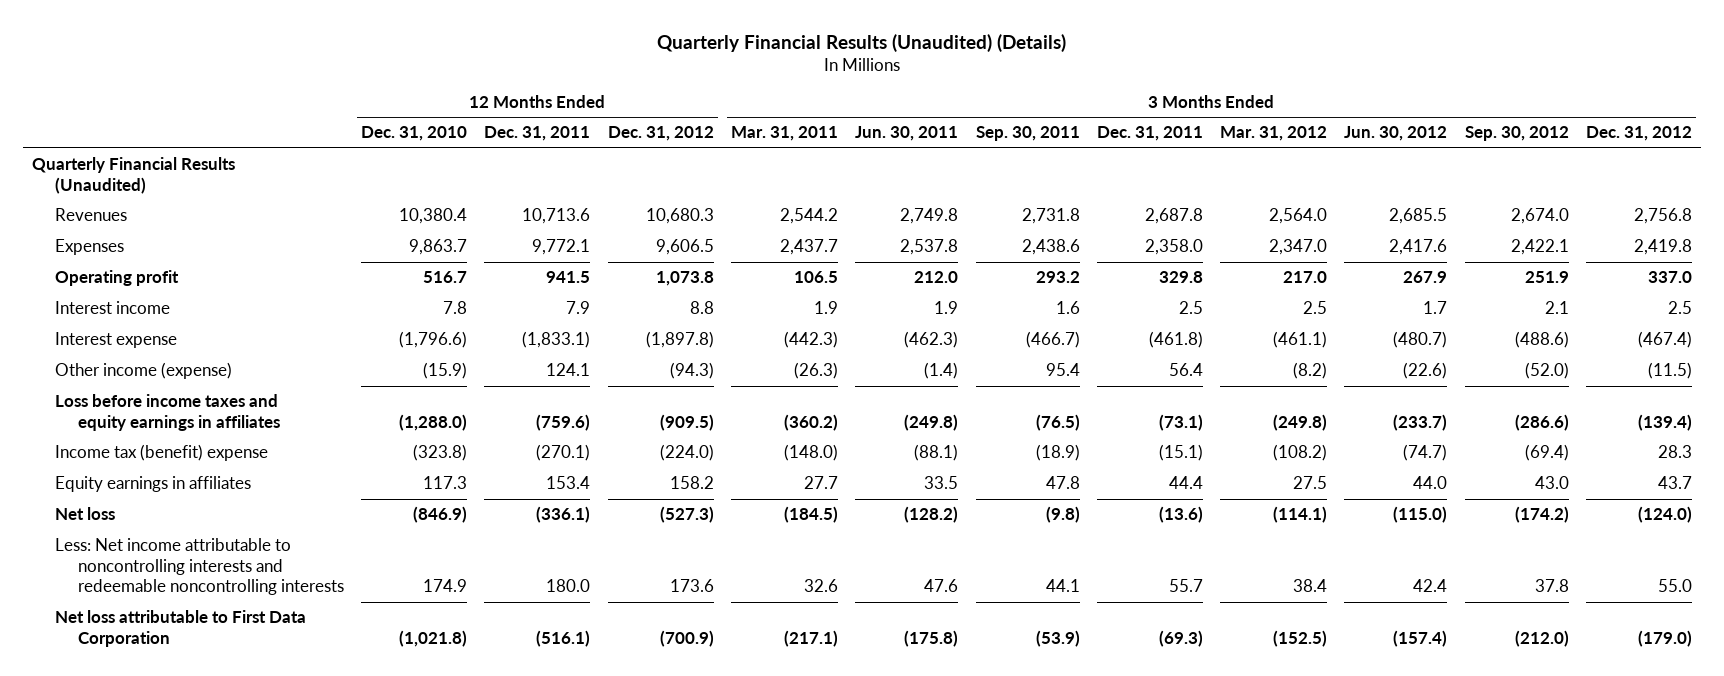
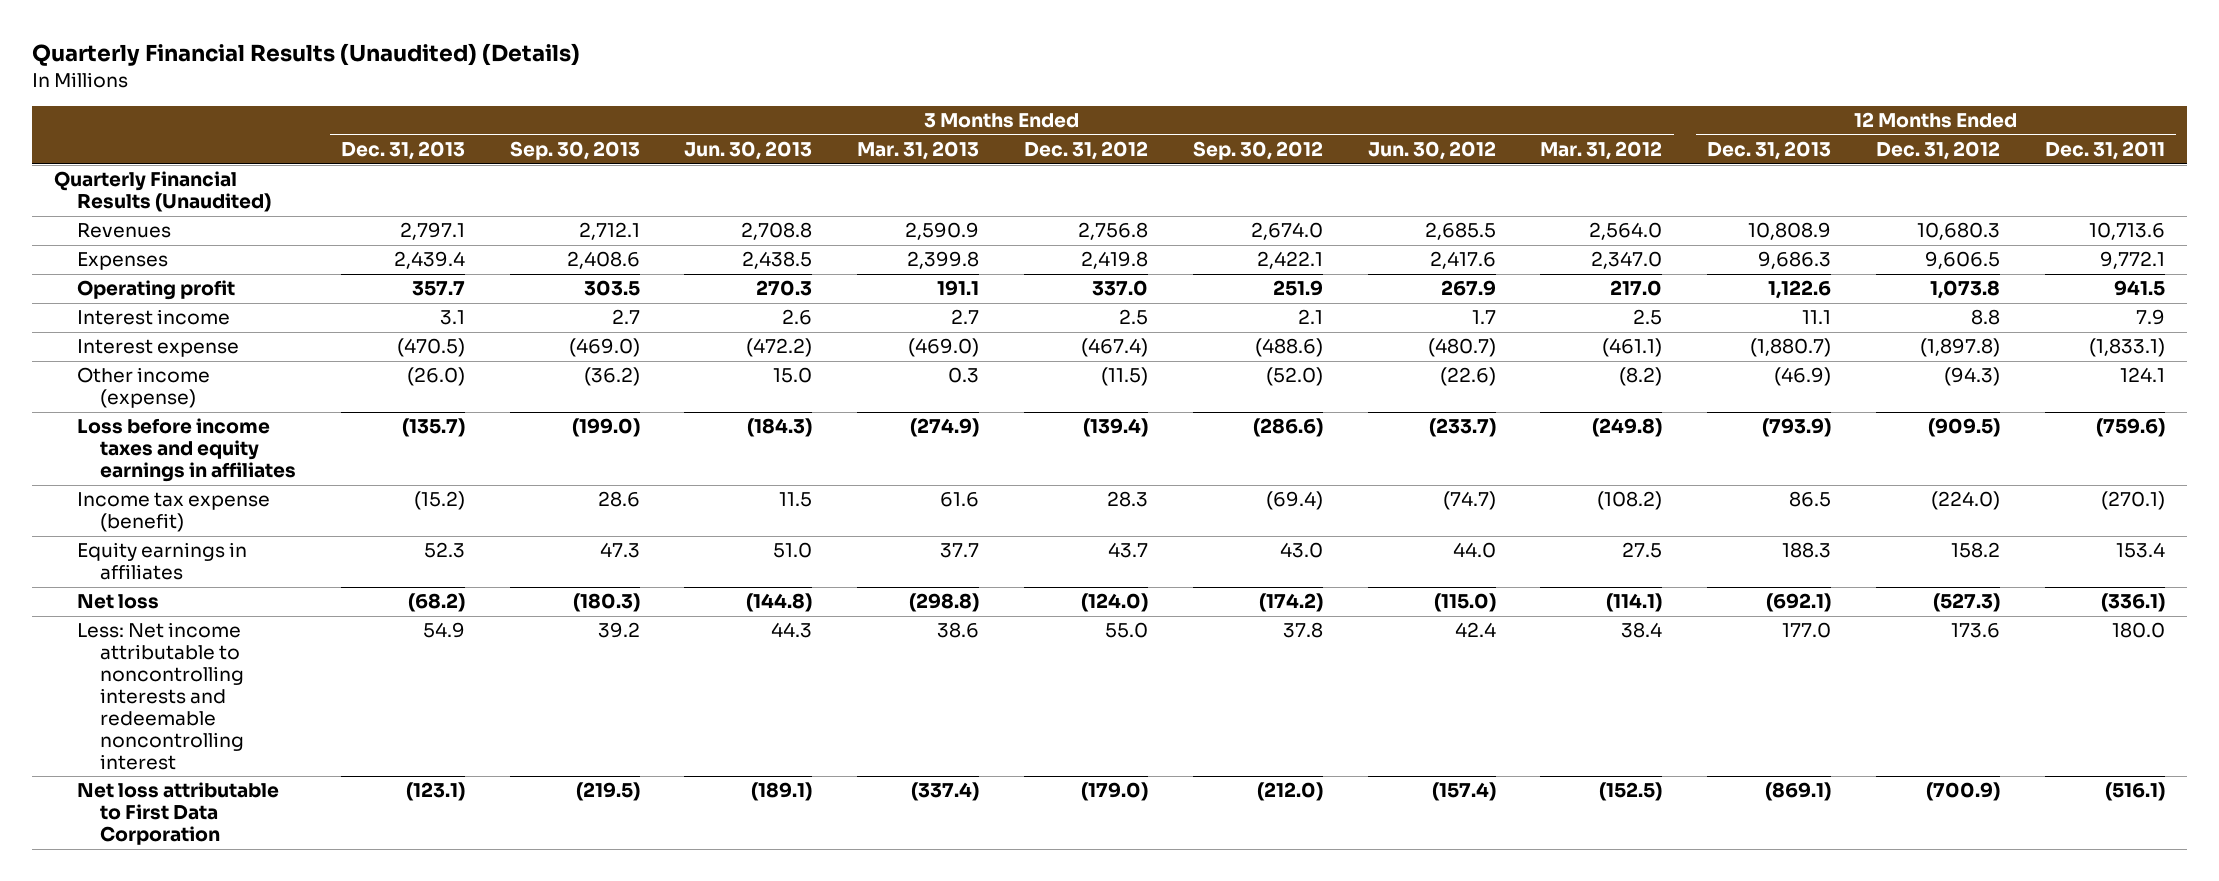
- | 12 Months Ended Dec. 31, 2010 | 12 Months Ended Dec. 31, 2011 | 12 Months Ended Dec. 31, 2012 | 3 Months Ended Mar. 31, 2011 | 3 Months Ended Jun. 30, 2011 | 3 Months Ended Sep. 30, 2011 | 3 Months Ended Dec. 31, 2011 | 3 Months Ended Mar. 31, 2012 | 3 Months Ended Jun. 30, 2012 | 3 Months Ended Sep. 30, 2012 | 3 Months Ended Dec. 31, 2012
+ | 3 Months Ended Dec. 31, 2013 | 3 Months Ended Sep. 30, 2013 | 3 Months Ended Jun. 30, 2013 | 3 Months Ended Mar. 31, 2013 | 3 Months Ended Dec. 31, 2012 | 3 Months Ended Sep. 30, 2012 | 3 Months Ended Jun. 30, 2012 | 3 Months Ended Mar. 31, 2012 | 12 Months Ended Dec. 31, 2013 | 12 Months Ended Dec. 31, 2012 | 12 Months Ended Dec. 31, 2011
- Income tax (benefit) expense | (323.8) | (270.1) | (224.0) | (148.0) | (88.1) | (18.9) | (15.1) | (108.2) | (74.7) | (69.4) | 28.3
+ Income tax expense (benefit) | (15.2) | 28.6 | 11.5 | 61.6 | 28.3 | (69.4) | (74.7) | (108.2) | 86.5 | (224.0) | (270.1)
- Less: Net income attributable to noncontrolling interests and redeemable noncontrolling interests | 174.9 | 180.0 | 173.6 | 32.6 | 47.6 | 44.1 | 55.7 | 38.4 | 42.4 | 37.8 | 55.0
+ Less: Net income attributable to noncontrolling interests and redeemable noncontrolling interest | 54.9 | 39.2 | 44.3 | 38.6 | 55.0 | 37.8 | 42.4 | 38.4 | 177.0 | 173.6 | 180.0

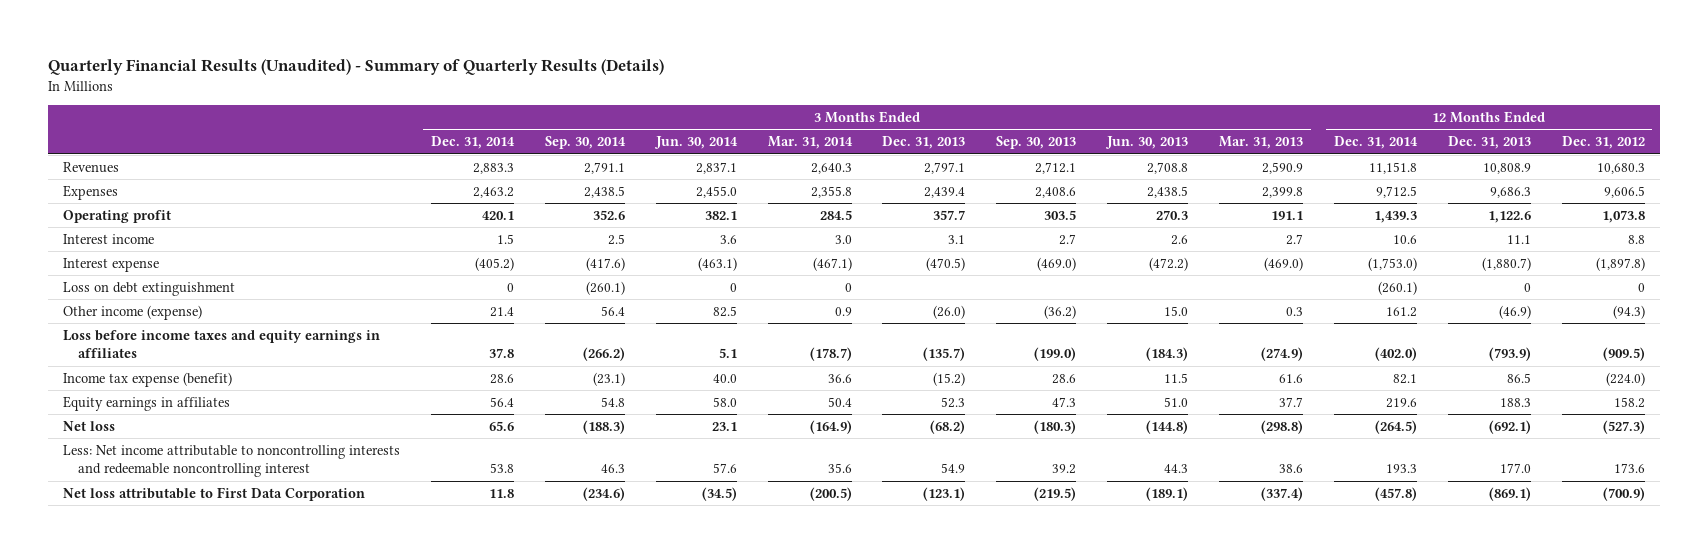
- Quarterly Financial Results (Unaudited) (Details)
+ Quarterly Financial Results (Unaudited) - Summary of Quarterly Results (Details)
- | 3 Months Ended Dec. 31, 2013 | 3 Months Ended Sep. 30, 2013 | 3 Months Ended Jun. 30, 2013 | 3 Months Ended Mar. 31, 2013 | 3 Months Ended Dec. 31, 2012 | 3 Months Ended Sep. 30, 2012 | 3 Months Ended Jun. 30, 2012 | 3 Months Ended Mar. 31, 2012 | 12 Months Ended Dec. 31, 2013 | 12 Months Ended Dec. 31, 2012 | 12 Months Ended Dec. 31, 2011
+ | 3 Months Ended Dec. 31, 2014 | 3 Months Ended Sep. 30, 2014 | 3 Months Ended Jun. 30, 2014 | 3 Months Ended Mar. 31, 2014 | 3 Months Ended Dec. 31, 2013 | 3 Months Ended Sep. 30, 2013 | 3 Months Ended Jun. 30, 2013 | 3 Months Ended Mar. 31, 2013 | 12 Months Ended Dec. 31, 2014 | 12 Months Ended Dec. 31, 2013 | 12 Months Ended Dec. 31, 2012
- Quarterly Financial Results (Unaudited)
+ Loss on debt extinguishment | 0 | (260.1) | 0 | 0 | | | | | (260.1) | 0 | 0

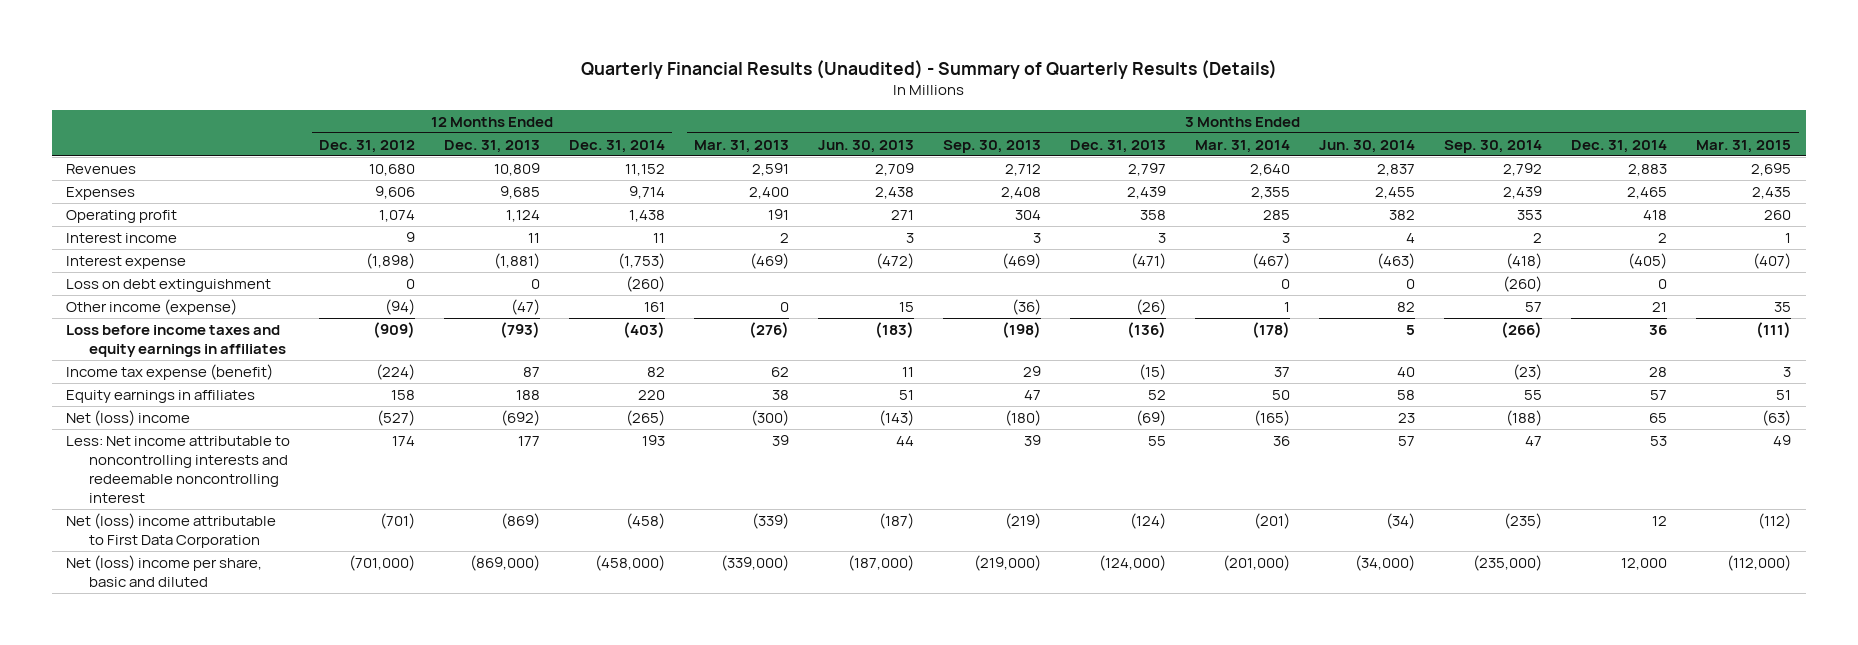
- | 3 Months Ended Dec. 31, 2014 | 3 Months Ended Sep. 30, 2014 | 3 Months Ended Jun. 30, 2014 | 3 Months Ended Mar. 31, 2014 | 3 Months Ended Dec. 31, 2013 | 3 Months Ended Sep. 30, 2013 | 3 Months Ended Jun. 30, 2013 | 3 Months Ended Mar. 31, 2013 | 12 Months Ended Dec. 31, 2014 | 12 Months Ended Dec. 31, 2013 | 12 Months Ended Dec. 31, 2012
+ | 12 Months Ended Dec. 31, 2012 | 12 Months Ended Dec. 31, 2013 | 12 Months Ended Dec. 31, 2014 | 3 Months Ended Mar. 31, 2013 | 3 Months Ended Jun. 30, 2013 | 3 Months Ended Sep. 30, 2013 | 3 Months Ended Dec. 31, 2013 | 3 Months Ended Mar. 31, 2014 | 3 Months Ended Jun. 30, 2014 | 3 Months Ended Sep. 30, 2014 | 3 Months Ended Dec. 31, 2014 | 3 Months Ended Mar. 31, 2015
- Revenues | 2,883.3 | 2,791.1 | 2,837.1 | 2,640.3 | 2,797.1 | 2,712.1 | 2,708.8 | 2,590.9 | 11,151.8 | 10,808.9 | 10,680.3
- Expenses | 2,463.2 | 2,438.5 | 2,455.0 | 2,355.8 | 2,439.4 | 2,408.6 | 2,438.5 | 2,399.8 | 9,712.5 | 9,686.3 | 9,606.5
- Operating profit | 420.1 | 352.6 | 382.1 | 284.5 | 357.7 | 303.5 | 270.3 | 191.1 | 1,439.3 | 1,122.6 | 1,073.8
- Interest income | 1.5 | 2.5 | 3.6 | 3.0 | 3.1 | 2.7 | 2.6 | 2.7 | 10.6 | 11.1 | 8.8
- Interest expense | (405.2) | (417.6) | (463.1) | (467.1) | (470.5) | (469.0) | (472.2) | (469.0) | (1,753.0) | (1,880.7) | (1,897.8)
- Loss on debt extinguishment | 0 | (260.1) | 0 | 0 | | | | | (260.1) | 0 | 0
- Other income (expense) | 21.4 | 56.4 | 82.5 | 0.9 | (26.0) | (36.2) | 15.0 | 0.3 | 161.2 | (46.9) | (94.3)
- Loss before income taxes and equity earnings in affiliates | 37.8 | (266.2) | 5.1 | (178.7) | (135.7) | (199.0) | (184.3) | (274.9) | (402.0) | (793.9) | (909.5)
- Income tax expense (benefit) | 28.6 | (23.1) | 40.0 | 36.6 | (15.2) | 28.6 | 11.5 | 61.6 | 82.1 | 86.5 | (224.0)
- Equity earnings in affiliates | 56.4 | 54.8 | 58.0 | 50.4 | 52.3 | 47.3 | 51.0 | 37.7 | 219.6 | 188.3 | 158.2
- Net loss | 65.6 | (188.3) | 23.1 | (164.9) | (68.2) | (180.3) | (144.8) | (298.8) | (264.5) | (692.1) | (527.3)
- Less: Net income attributable to noncontrolling interests and redeemable noncontrolling interest | 53.8 | 46.3 | 57.6 | 35.6 | 54.9 | 39.2 | 44.3 | 38.6 | 193.3 | 177.0 | 173.6
- Net loss attributable to First Data Corporation | 11.8 | (234.6) | (34.5) | (200.5) | (123.1) | (219.5) | (189.1) | (337.4) | (457.8) | (869.1) | (700.9)
+ Revenues | 10,680 | 10,809 | 11,152 | 2,591 | 2,709 | 2,712 | 2,797 | 2,640 | 2,837 | 2,792 | 2,883 | 2,695
+ Expenses | 9,606 | 9,685 | 9,714 | 2,400 | 2,438 | 2,408 | 2,439 | 2,355 | 2,455 | 2,439 | 2,465 | 2,435
+ Operating profit | 1,074 | 1,124 | 1,438 | 191 | 271 | 304 | 358 | 285 | 382 | 353 | 418 | 260
+ Interest income | 9 | 11 | 11 | 2 | 3 | 3 | 3 | 3 | 4 | 2 | 2 | 1
+ Interest expense | (1,898) | (1,881) | (1,753) | (469) | (472) | (469) | (471) | (467) | (463) | (418) | (405) | (407)
+ Loss on debt extinguishment | 0 | 0 | (260) | | | | | 0 | 0 | (260) | 0 |
+ Other income (expense) | (94) | (47) | 161 | 0 | 15 | (36) | (26) | 1 | 82 | 57 | 21 | 35
+ Loss before income taxes and equity earnings in affiliates | (909) | (793) | (403) | (276) | (183) | (198) | (136) | (178) | 5 | (266) | 36 | (111)
+ Income tax expense (benefit) | (224) | 87 | 82 | 62 | 11 | 29 | (15) | 37 | 40 | (23) | 28 | 3
+ Equity earnings in affiliates | 158 | 188 | 220 | 38 | 51 | 47 | 52 | 50 | 58 | 55 | 57 | 51
+ Net (loss) income | (527) | (692) | (265) | (300) | (143) | (180) | (69) | (165) | 23 | (188) | 65 | (63)
+ Less: Net income attributable to noncontrolling interests and redeemable noncontrolling interest | 174 | 177 | 193 | 39 | 44 | 39 | 55 | 36 | 57 | 47 | 53 | 49
+ Net (loss) income attributable to First Data Corporation | (701) | (869) | (458) | (339) | (187) | (219) | (124) | (201) | (34) | (235) | 12 | (112)
+ Net (loss) income per share, basic and diluted | (701,000) | (869,000) | (458,000) | (339,000) | (187,000) | (219,000) | (124,000) | (201,000) | (34,000) | (235,000) | 12,000 | (112,000)

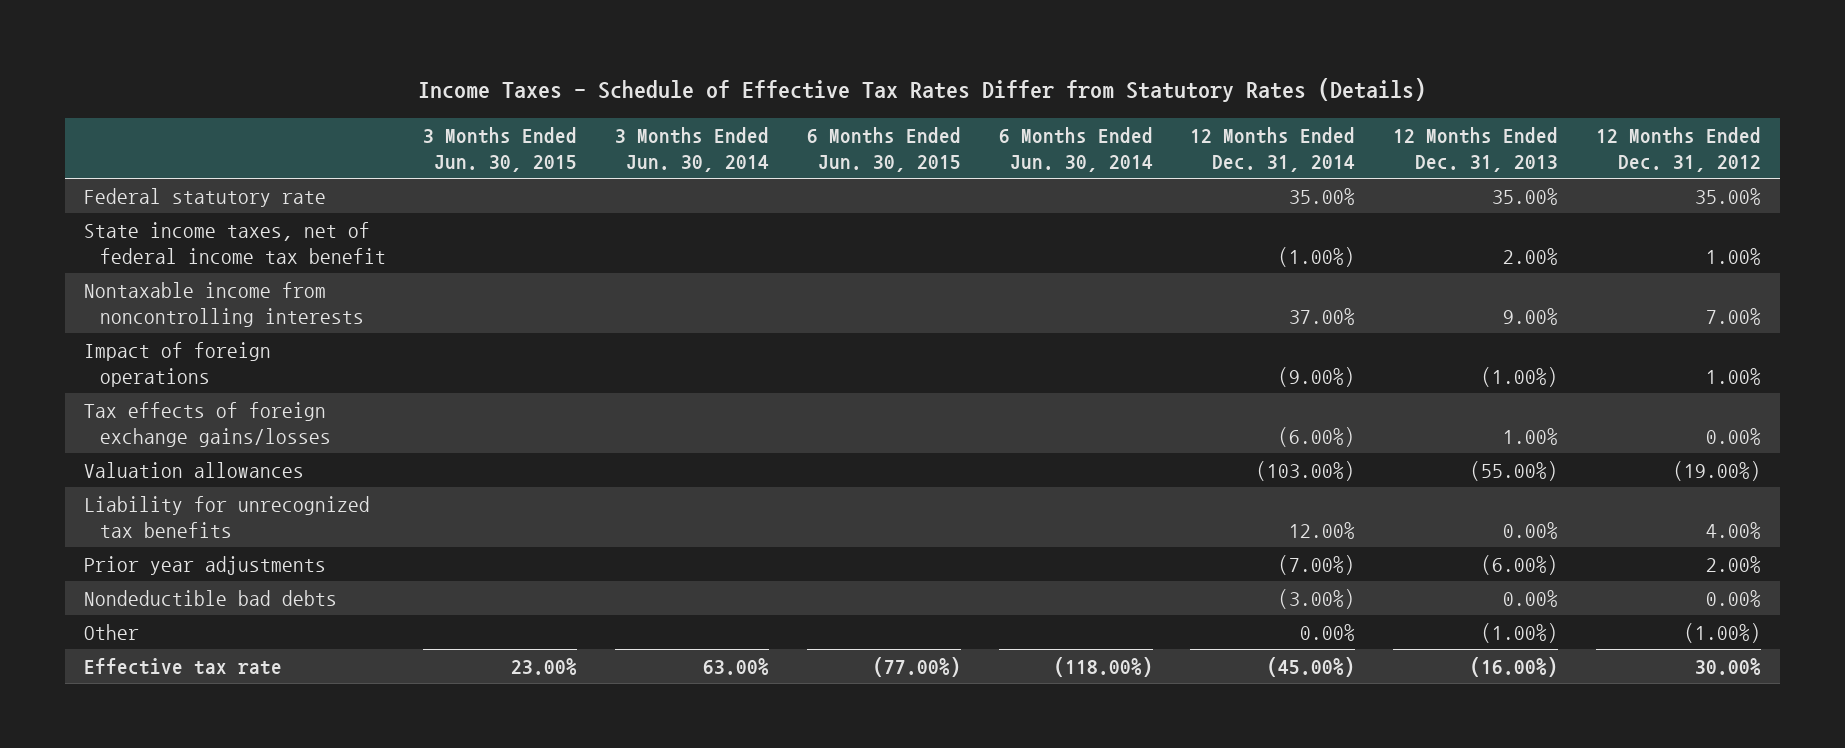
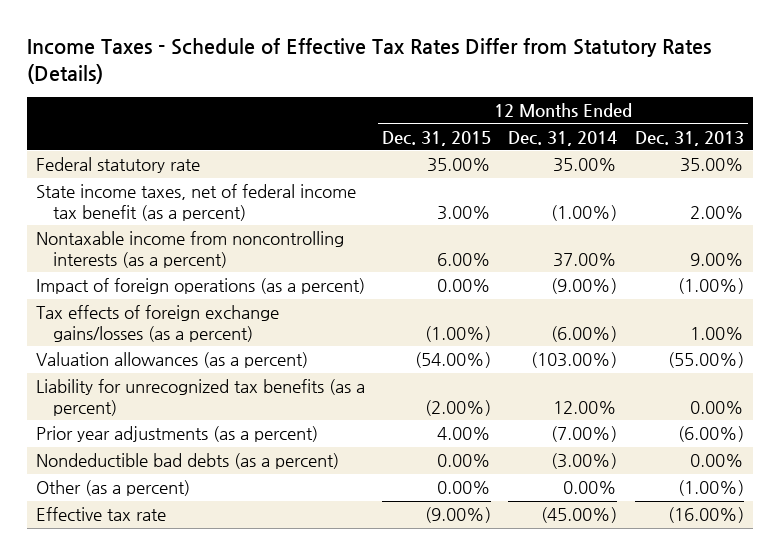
- | 3 Months Ended Jun. 30, 2015 | 3 Months Ended Jun. 30, 2014 | 6 Months Ended Jun. 30, 2015 | 6 Months Ended Jun. 30, 2014 | 12 Months Ended Dec. 31, 2014 | 12 Months Ended Dec. 31, 2013 | 12 Months Ended Dec. 31, 2012
+ | 12 Months Ended Dec. 31, 2015 | 12 Months Ended Dec. 31, 2014 | 12 Months Ended Dec. 31, 2013
- State income taxes, net of federal income tax benefit | | | | | (1.00%) | 2.00% | 1.00%
- Nontaxable income from noncontrolling interests | | | | | 37.00% | 9.00% | 7.00%
- Impact of foreign operations | | | | | (9.00%) | (1.00%) | 1.00%
- Tax effects of foreign exchange gains/losses | | | | | (6.00%) | 1.00% | 0.00%
- Valuation allowances | | | | | (103.00%) | (55.00%) | (19.00%)
- Liability for unrecognized tax benefits | | | | | 12.00% | 0.00% | 4.00%
- Prior year adjustments | | | | | (7.00%) | (6.00%) | 2.00%
- Nondeductible bad debts | | | | | (3.00%) | 0.00% | 0.00%
- Other | | | | | 0.00% | (1.00%) | (1.00%)
+ State income taxes, net of federal income tax benefit (as a percent) | 3.00% | (1.00%) | 2.00%
+ Nontaxable income from noncontrolling interests (as a percent) | 6.00% | 37.00% | 9.00%
+ Impact of foreign operations (as a percent) | 0.00% | (9.00%) | (1.00%)
+ Tax effects of foreign exchange gains/losses (as a percent) | (1.00%) | (6.00%) | 1.00%
+ Valuation allowances (as a percent) | (54.00%) | (103.00%) | (55.00%)
+ Liability for unrecognized tax benefits (as a percent) | (2.00%) | 12.00% | 0.00%
+ Prior year adjustments (as a percent) | 4.00% | (7.00%) | (6.00%)
+ Nondeductible bad debts (as a percent) | 0.00% | (3.00%) | 0.00%
+ Other (as a percent) | 0.00% | 0.00% | (1.00%)

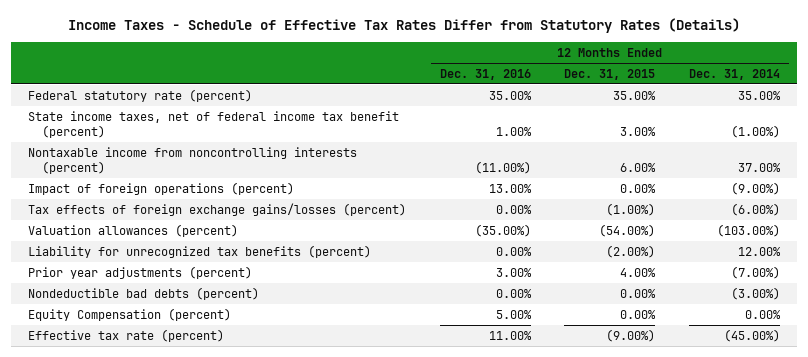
- | 12 Months Ended Dec. 31, 2015 | 12 Months Ended Dec. 31, 2014 | 12 Months Ended Dec. 31, 2013
+ | 12 Months Ended Dec. 31, 2016 | 12 Months Ended Dec. 31, 2015 | 12 Months Ended Dec. 31, 2014
- Federal statutory rate | 35.00% | 35.00% | 35.00%
- State income taxes, net of federal income tax benefit (as a percent) | 3.00% | (1.00%) | 2.00%
- Nontaxable income from noncontrolling interests (as a percent) | 6.00% | 37.00% | 9.00%
- Impact of foreign operations (as a percent) | 0.00% | (9.00%) | (1.00%)
- Tax effects of foreign exchange gains/losses (as a percent) | (1.00%) | (6.00%) | 1.00%
- Valuation allowances (as a percent) | (54.00%) | (103.00%) | (55.00%)
- Liability for unrecognized tax benefits (as a percent) | (2.00%) | 12.00% | 0.00%
- Prior year adjustments (as a percent) | 4.00% | (7.00%) | (6.00%)
- Nondeductible bad debts (as a percent) | 0.00% | (3.00%) | 0.00%
- Other (as a percent) | 0.00% | 0.00% | (1.00%)
- Effective tax rate | (9.00%) | (45.00%) | (16.00%)
+ Federal statutory rate (percent) | 35.00% | 35.00% | 35.00%
+ State income taxes, net of federal income tax benefit (percent) | 1.00% | 3.00% | (1.00%)
+ Nontaxable income from noncontrolling interests (percent) | (11.00%) | 6.00% | 37.00%
+ Impact of foreign operations (percent) | 13.00% | 0.00% | (9.00%)
+ Tax effects of foreign exchange gains/losses (percent) | 0.00% | (1.00%) | (6.00%)
+ Valuation allowances (percent) | (35.00%) | (54.00%) | (103.00%)
+ Liability for unrecognized tax benefits (percent) | 0.00% | (2.00%) | 12.00%
+ Prior year adjustments (percent) | 3.00% | 4.00% | (7.00%)
+ Nondeductible bad debts (percent) | 0.00% | 0.00% | (3.00%)
+ Equity Compensation (percent) | 5.00% | 0.00% | 0.00%
+ Effective tax rate (percent) | 11.00% | (9.00%) | (45.00%)

